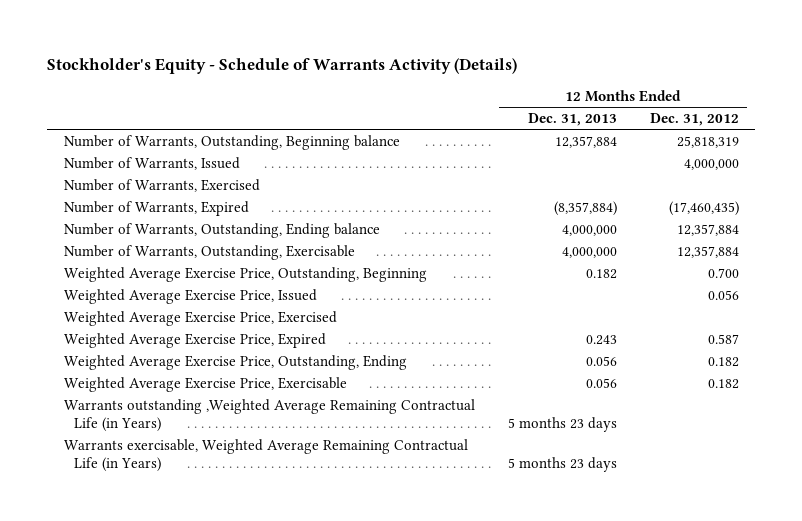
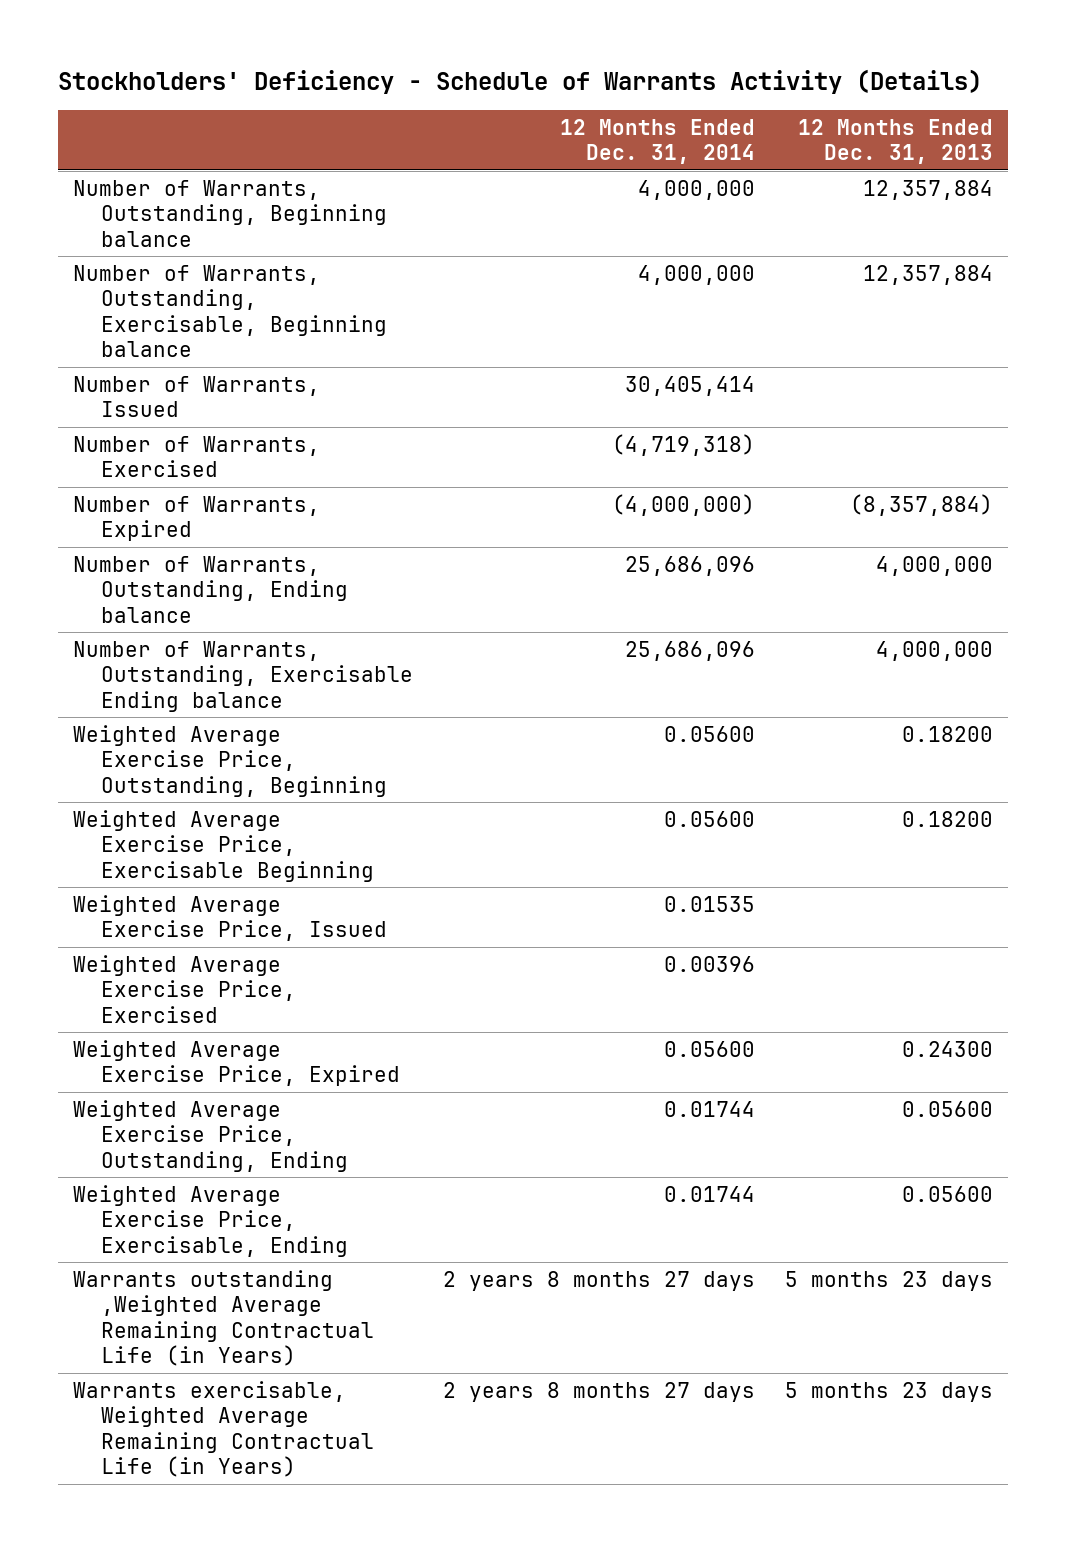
- Stockholder's Equity - Schedule of Warrants Activity (Details)
+ Stockholders' Deficiency - Schedule of Warrants Activity (Details)
- | 12 Months Ended Dec. 31, 2013 | 12 Months Ended Dec. 31, 2012
+ | 12 Months Ended Dec. 31, 2014 | 12 Months Ended Dec. 31, 2013
+ Number of Warrants, Outstanding, Exercisable, Beginning balance | 4,000,000 | 12,357,884
- Number of Warrants, Outstanding, Exercisable | 4,000,000 | 12,357,884
- Weighted Average Exercise Price, Outstanding, Beginning | 0.182 | 0.700
+ Number of Warrants, Outstanding, Exercisable Ending balance | 25,686,096 | 4,000,000
+ Weighted Average Exercise Price, Outstanding, Beginning | 0.05600 | 0.18200
+ Weighted Average Exercise Price, Exercisable Beginning | 0.05600 | 0.18200
- Weighted Average Exercise Price, Expired | 0.243 | 0.587
- Weighted Average Exercise Price, Outstanding, Ending | 0.056 | 0.182
- Weighted Average Exercise Price, Exercisable | 0.056 | 0.182
+ Weighted Average Exercise Price, Expired | 0.05600 | 0.24300
+ Weighted Average Exercise Price, Outstanding, Ending | 0.01744 | 0.05600
+ Weighted Average Exercise Price, Exercisable, Ending | 0.01744 | 0.05600

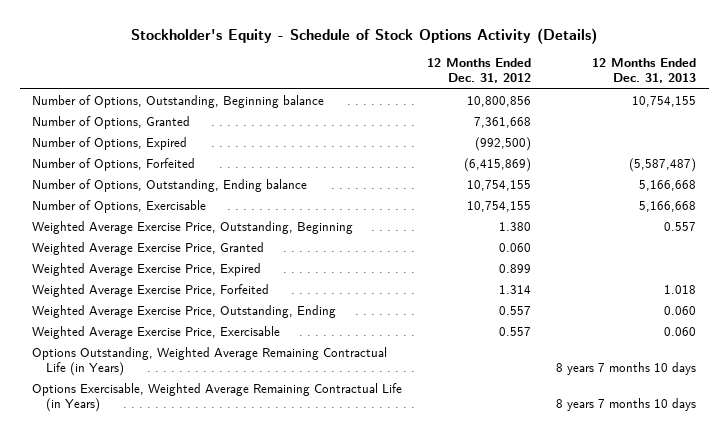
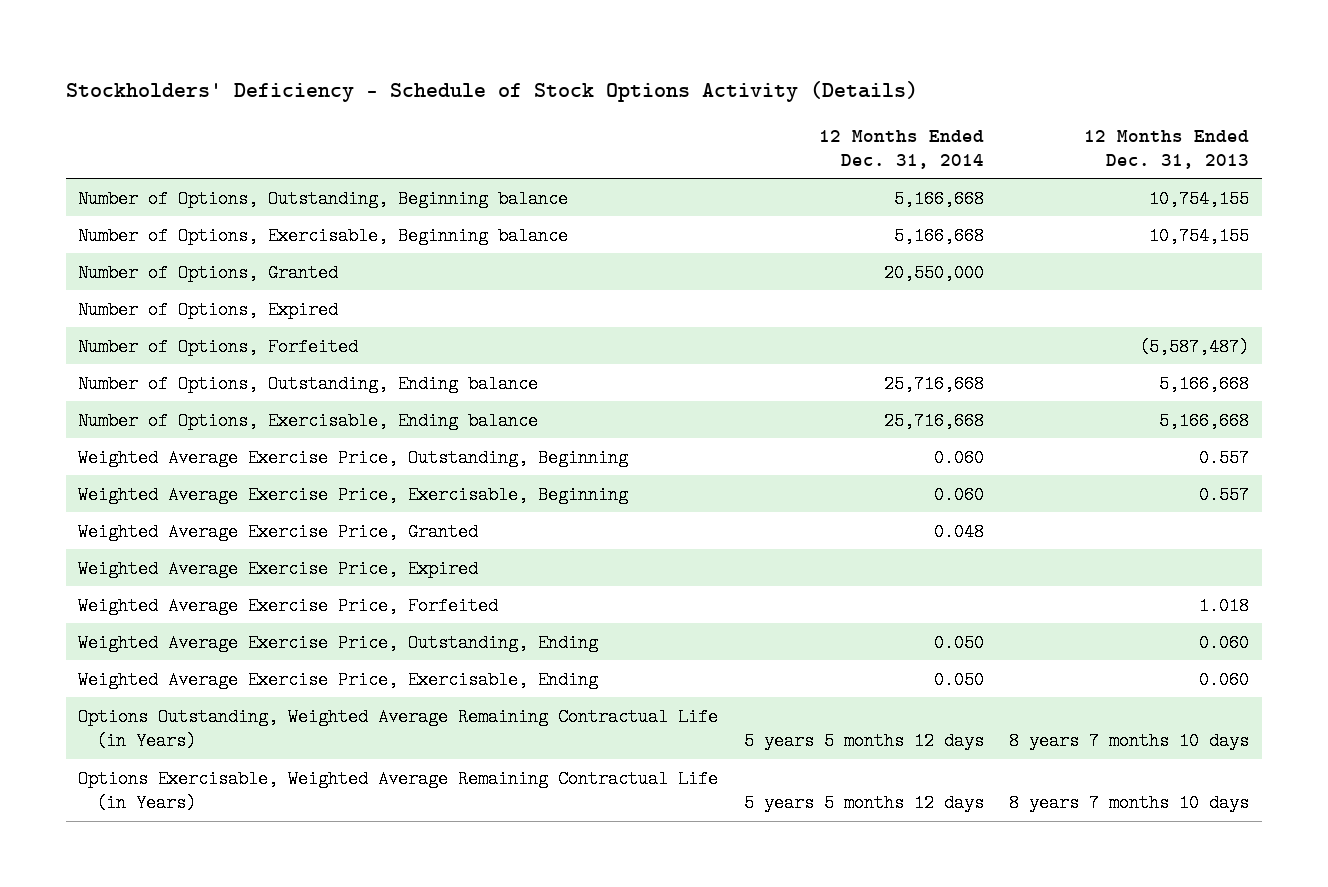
- Stockholder's Equity - Schedule of Stock Options Activity (Details)
+ Stockholders' Deficiency - Schedule of Stock Options Activity (Details)
- | 12 Months Ended Dec. 31, 2012 | 12 Months Ended Dec. 31, 2013
+ | 12 Months Ended Dec. 31, 2014 | 12 Months Ended Dec. 31, 2013
+ Number of Options, Exercisable, Beginning balance | 5,166,668 | 10,754,155
- Number of Options, Exercisable | 10,754,155 | 5,166,668
+ Number of Options, Exercisable, Ending balance | 25,716,668 | 5,166,668
+ Weighted Average Exercise Price, Exercisable, Beginning | 0.060 | 0.557
- Weighted Average Exercise Price, Exercisable | 0.557 | 0.060
+ Weighted Average Exercise Price, Exercisable, Ending | 0.050 | 0.060

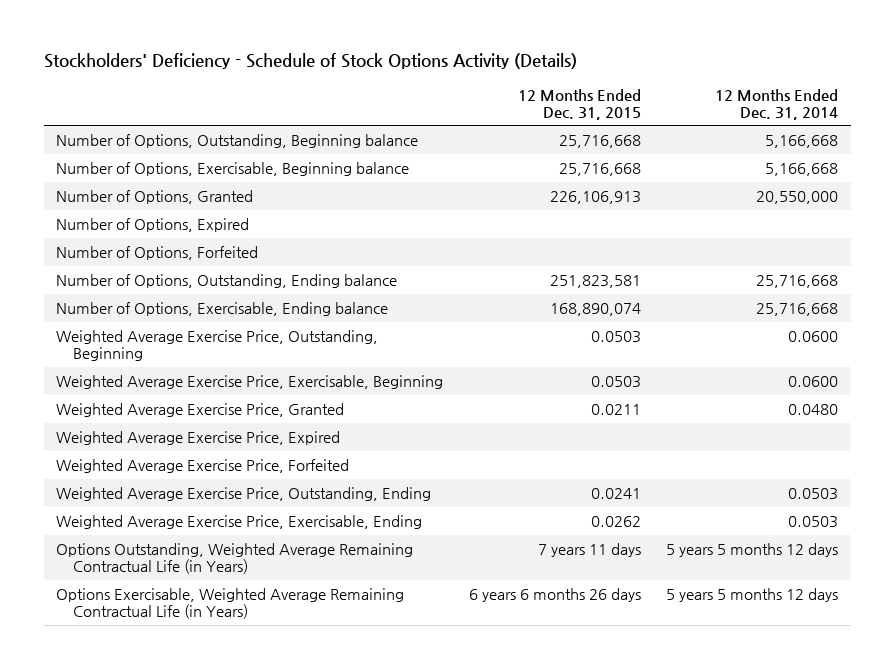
- | 12 Months Ended Dec. 31, 2014 | 12 Months Ended Dec. 31, 2013
+ | 12 Months Ended Dec. 31, 2015 | 12 Months Ended Dec. 31, 2014
- Weighted Average Exercise Price, Outstanding, Beginning | 0.060 | 0.557
- Weighted Average Exercise Price, Exercisable, Beginning | 0.060 | 0.557
- Weighted Average Exercise Price, Granted | 0.048 |
+ Weighted Average Exercise Price, Outstanding, Beginning | 0.0503 | 0.0600
+ Weighted Average Exercise Price, Exercisable, Beginning | 0.0503 | 0.0600
+ Weighted Average Exercise Price, Granted | 0.0211 | 0.0480
- Weighted Average Exercise Price, Outstanding, Ending | 0.050 | 0.060
- Weighted Average Exercise Price, Exercisable, Ending | 0.050 | 0.060
+ Weighted Average Exercise Price, Outstanding, Ending | 0.0241 | 0.0503
+ Weighted Average Exercise Price, Exercisable, Ending | 0.0262 | 0.0503

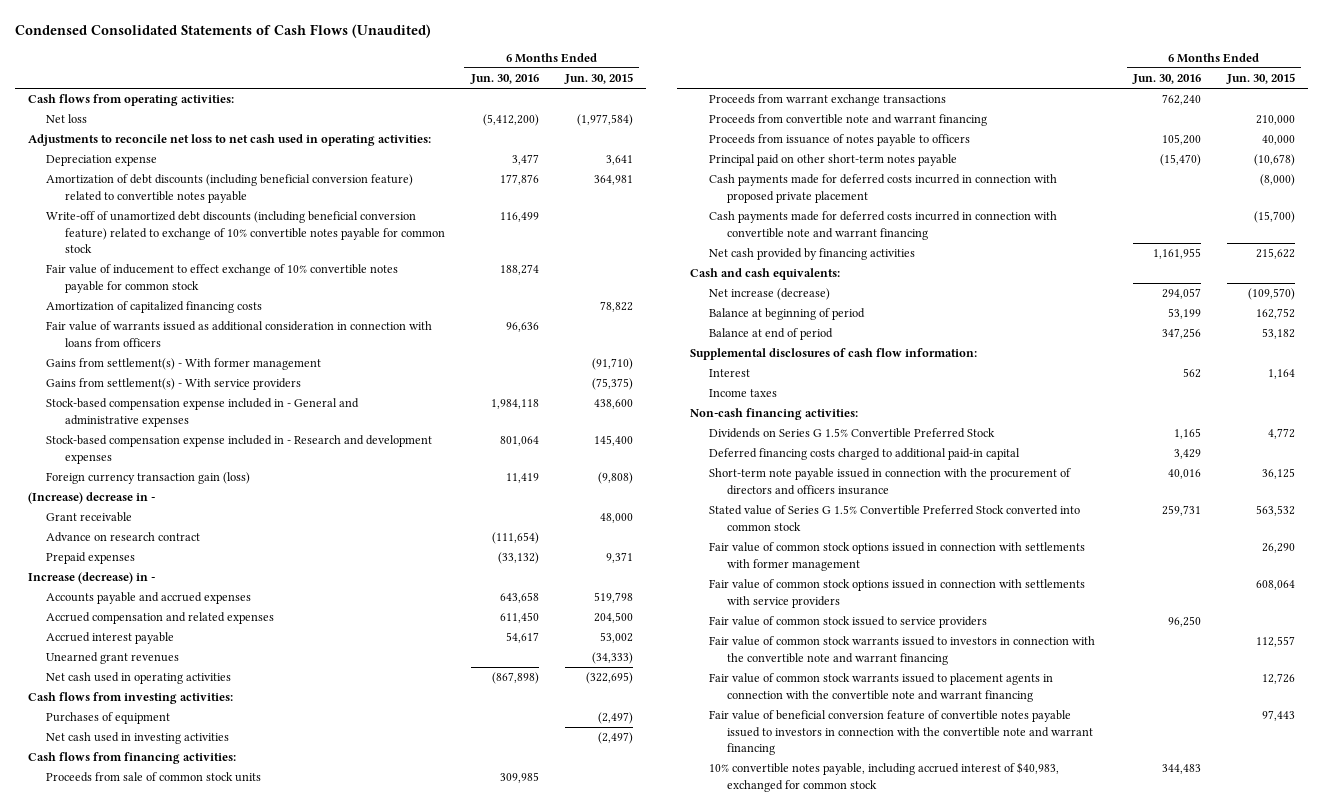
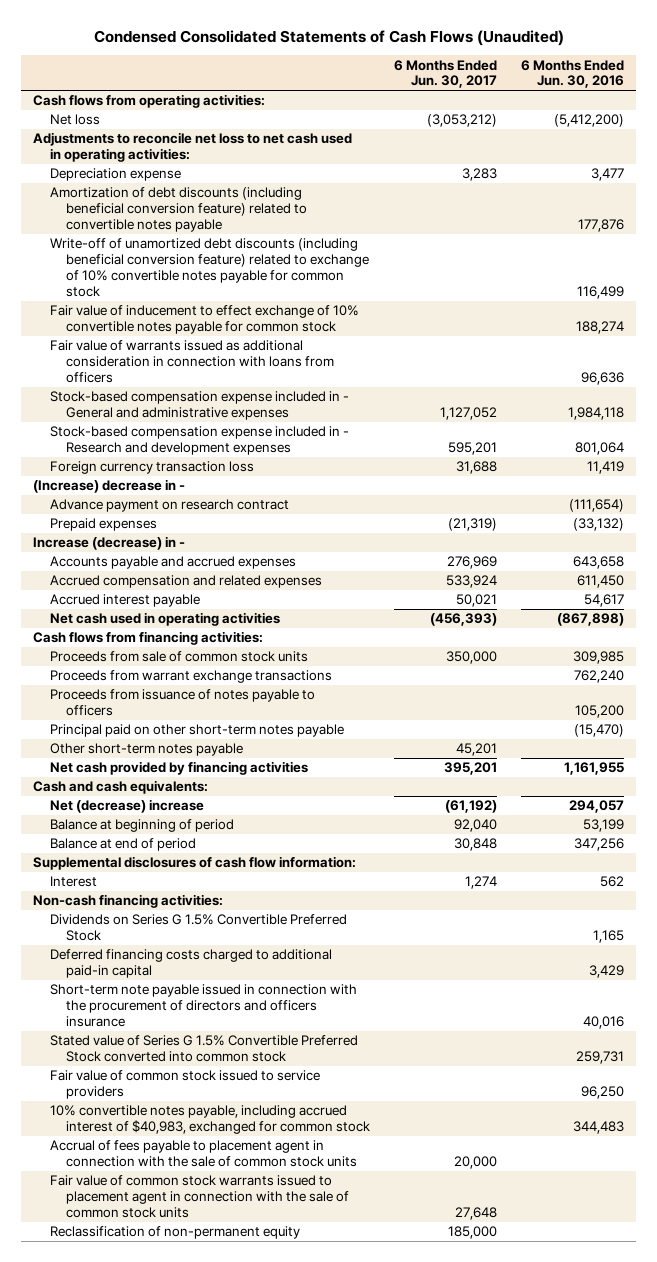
- | 6 Months Ended Jun. 30, 2016 | 6 Months Ended Jun. 30, 2015
+ | 6 Months Ended Jun. 30, 2017 | 6 Months Ended Jun. 30, 2016
- Amortization of capitalized financing costs | | 78,822
- Gains from settlement(s) - With former management | | (91,710)
- Gains from settlement(s) - With service providers | | (75,375)
- Foreign currency transaction gain (loss) | 11,419 | (9,808)
+ Foreign currency transaction loss | 31,688 | 11,419
- Grant receivable | | 48,000
- Advance on research contract | (111,654) |
+ Advance payment on research contract | | (111,654)
- Unearned grant revenues | | (34,333)
- Cash flows from investing activities:
- Purchases of equipment | | (2,497)
- Net cash used in investing activities | | (2,497)
- Proceeds from convertible note and warrant financing | | 210,000
- Cash payments made for deferred costs incurred in connection with proposed private placement | | (8,000)
- Cash payments made for deferred costs incurred in connection with convertible note and warrant financing | | (15,700)
+ Other short-term notes payable | 45,201 |
- Net increase (decrease) | 294,057 | (109,570)
+ Net (decrease) increase | (61,192) | 294,057
- Income taxes
- Fair value of common stock options issued in connection with settlements with former management | | 26,290
- Fair value of common stock options issued in connection with settlements with service providers | | 608,064
- Fair value of common stock warrants issued to investors in connection with the convertible note and warrant financing | | 112,557
- Fair value of common stock warrants issued to placement agents in connection with the convertible note and warrant financing | | 12,726
- Fair value of beneficial conversion feature of convertible notes payable issued to investors in connection with the convertible note and warrant financing | | 97,443
+ Accrual of fees payable to placement agent in connection with the sale of common stock units | 20,000 |
+ Fair value of common stock warrants issued to placement agent in connection with the sale of common stock units | 27,648 |
+ Reclassification of non-permanent equity | 185,000 |

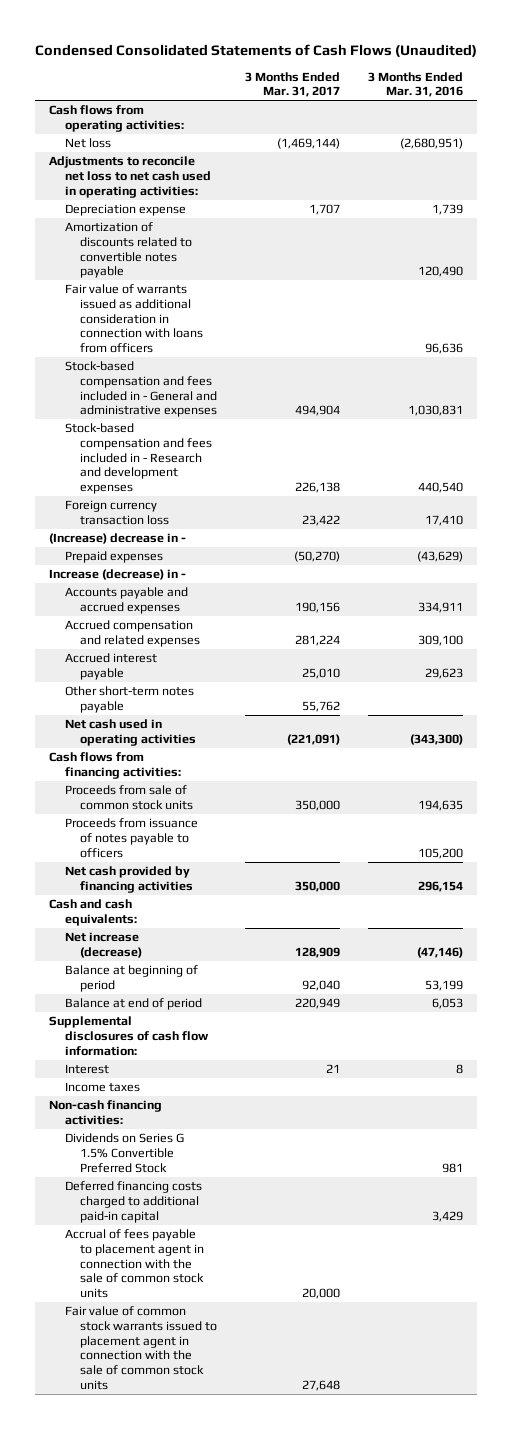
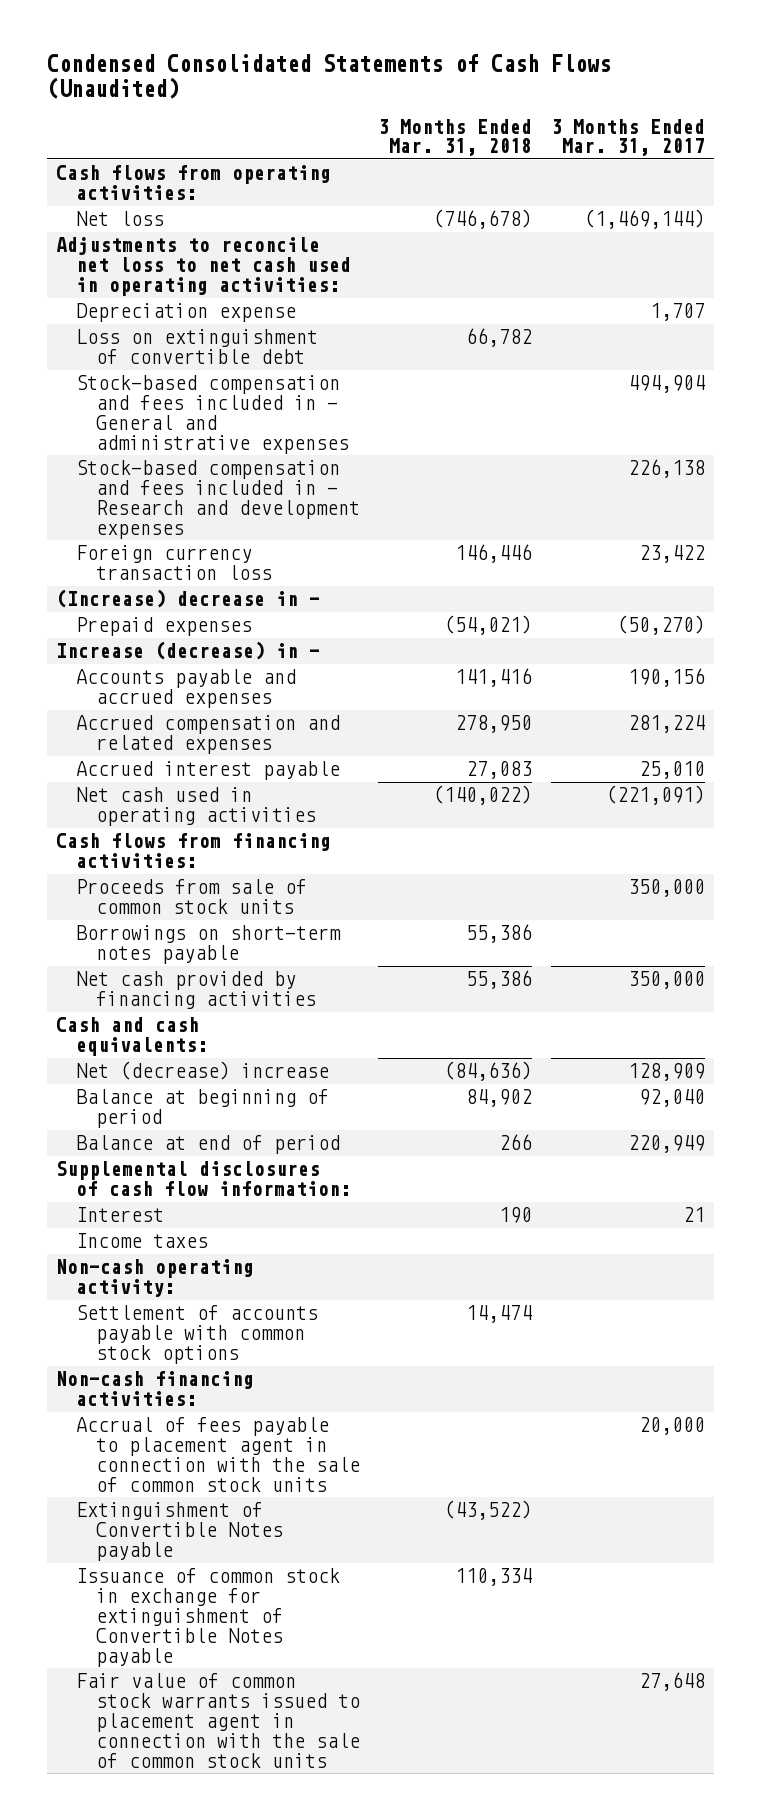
- | 3 Months Ended Mar. 31, 2017 | 3 Months Ended Mar. 31, 2016
+ | 3 Months Ended Mar. 31, 2018 | 3 Months Ended Mar. 31, 2017
- Amortization of discounts related to convertible notes payable | | 120,490
- Fair value of warrants issued as additional consideration in connection with loans from officers | | 96,636
+ Loss on extinguishment of convertible debt | 66,782 |
- Other short-term notes payable | 55,762 |
- Proceeds from issuance of notes payable to officers | | 105,200
+ Borrowings on short-term notes payable | 55,386 |
- Net increase (decrease) | 128,909 | (47,146)
+ Net (decrease) increase | (84,636) | 128,909
+ Non-cash operating activity:
+ Settlement of accounts payable with common stock options | 14,474 |
- Dividends on Series G 1.5% Convertible Preferred Stock | | 981
- Deferred financing costs charged to additional paid-in capital | | 3,429
+ Extinguishment of Convertible Notes payable | (43,522) |
+ Issuance of common stock in exchange for extinguishment of Convertible Notes payable | 110,334 |

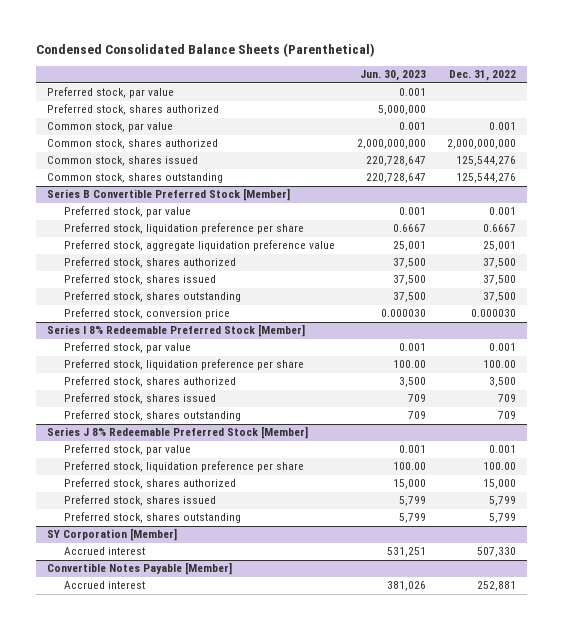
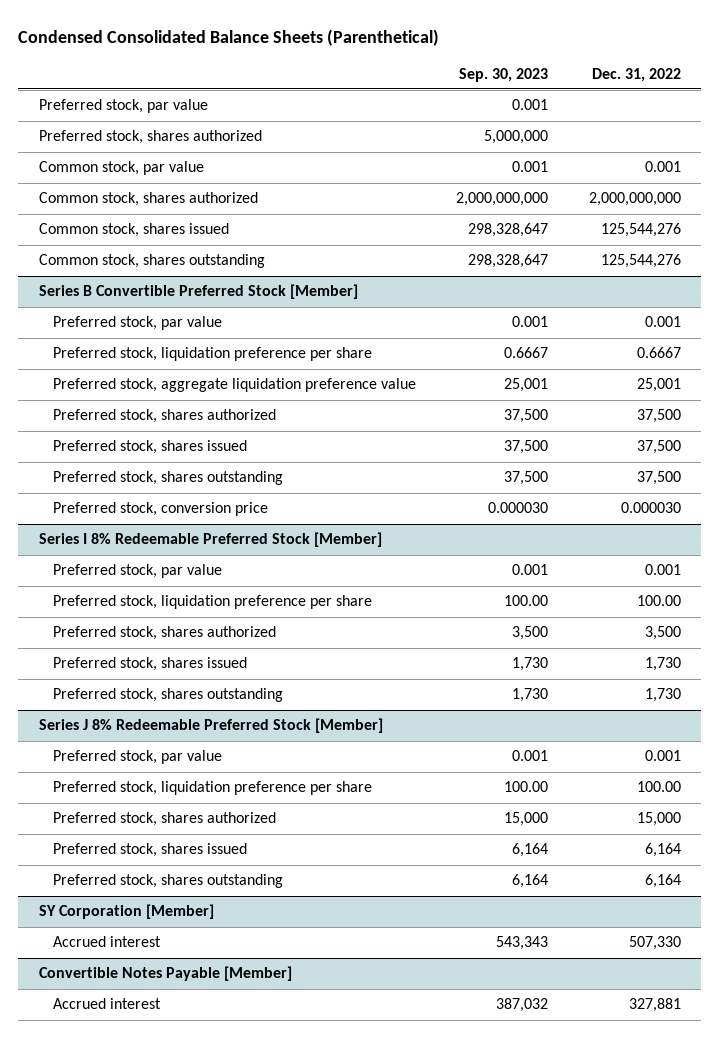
- | Jun. 30, 2023 | Dec. 31, 2022
+ | Sep. 30, 2023 | Dec. 31, 2022
@ Series I 8% Redeemable Preferred Stock [Member]
- Preferred stock, shares issued | 709 | 709
- Preferred stock, shares outstanding | 709 | 709
+ Preferred stock, shares issued | 1,730 | 1,730
+ Preferred stock, shares outstanding | 1,730 | 1,730
@ Series J 8% Redeemable Preferred Stock [Member]
- Preferred stock, shares issued | 5,799 | 5,799
- Preferred stock, shares outstanding | 5,799 | 5,799
+ Preferred stock, shares issued | 6,164 | 6,164
+ Preferred stock, shares outstanding | 6,164 | 6,164
@ Convertible Notes Payable [Member]
- Accrued interest | 381,026 | 252,881
+ Accrued interest | 387,032 | 327,881

